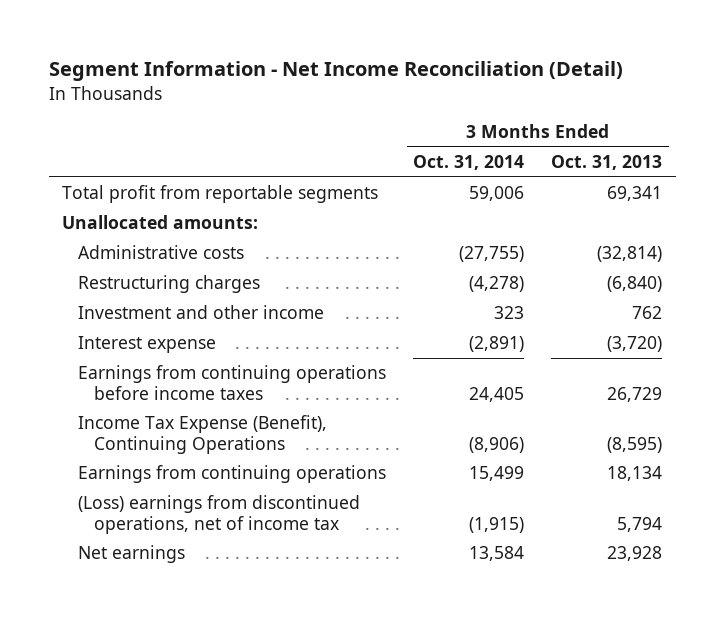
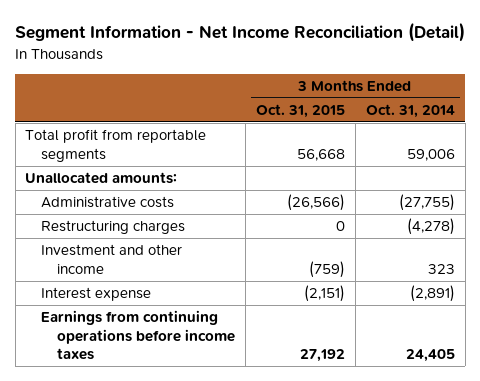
- | 3 Months Ended Oct. 31, 2014 | 3 Months Ended Oct. 31, 2013
+ | 3 Months Ended Oct. 31, 2015 | 3 Months Ended Oct. 31, 2014
- Income Tax Expense (Benefit), Continuing Operations | (8,906) | (8,595)
- Earnings from continuing operations | 15,499 | 18,134
- (Loss) earnings from discontinued operations, net of income tax | (1,915) | 5,794
- Net earnings | 13,584 | 23,928

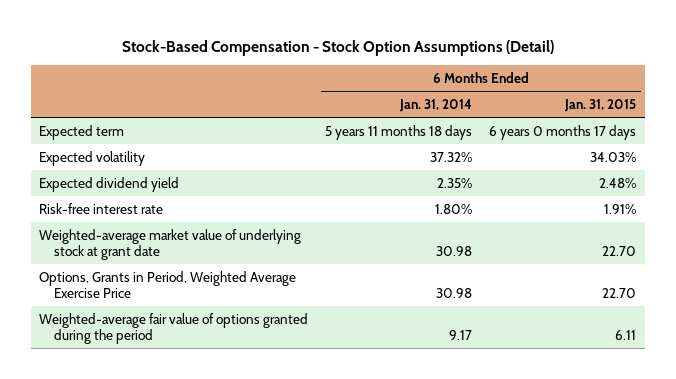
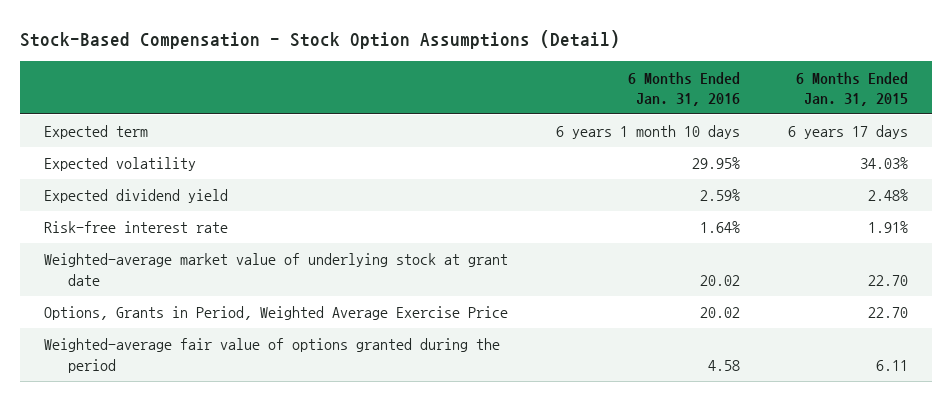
- | 6 Months Ended Jan. 31, 2014 | 6 Months Ended Jan. 31, 2015
+ | 6 Months Ended Jan. 31, 2016 | 6 Months Ended Jan. 31, 2015
- Expected term | 5 years 11 months 18 days | 6 years 0 months 17 days
+ Expected term | 6 years 1 month 10 days | 6 years 17 days

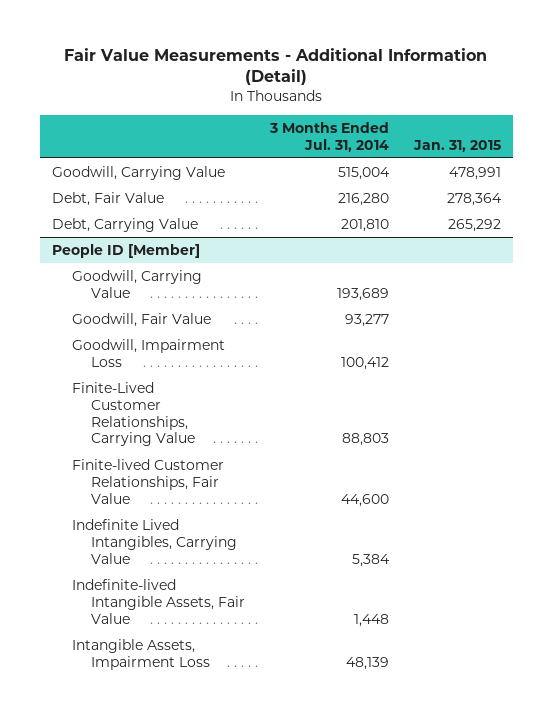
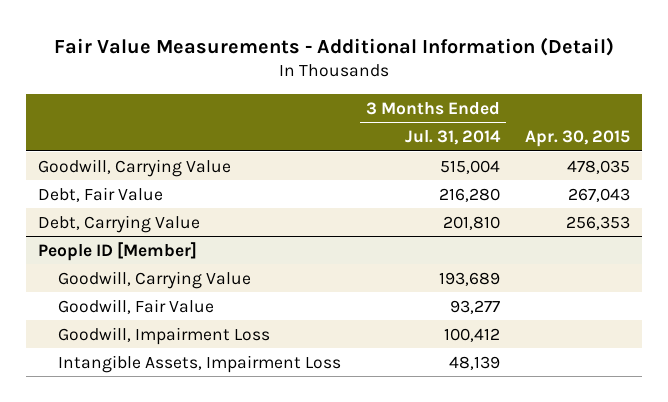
- | 3 Months Ended Jul. 31, 2014 | Jan. 31, 2015
+ | 3 Months Ended Jul. 31, 2014 | Apr. 30, 2015
@ People ID [Member]
- Finite-Lived Customer Relationships, Carrying Value | 88,803 |
- Finite-lived Customer Relationships, Fair Value | 44,600 |
- Indefinite Lived Intangibles, Carrying Value | 5,384 |
- Indefinite-lived Intangible Assets, Fair Value | 1,448 |

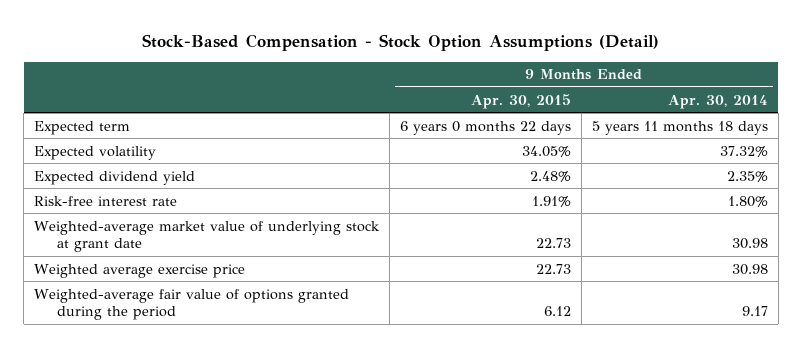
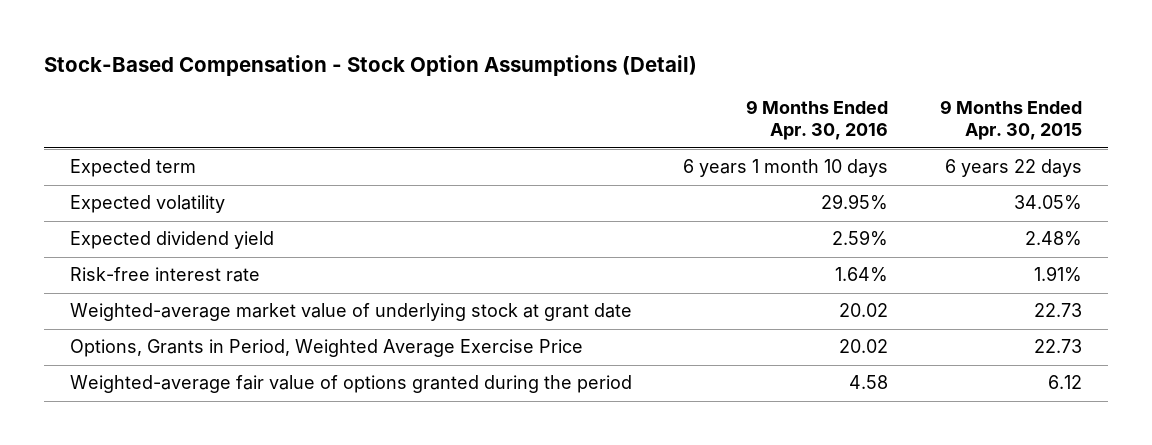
- | 9 Months Ended Apr. 30, 2015 | 9 Months Ended Apr. 30, 2014
+ | 9 Months Ended Apr. 30, 2016 | 9 Months Ended Apr. 30, 2015
- Expected term | 6 years 0 months 22 days | 5 years 11 months 18 days
+ Expected term | 6 years 1 month 10 days | 6 years 22 days
- Weighted average exercise price | 22.73 | 30.98
+ Options, Grants in Period, Weighted Average Exercise Price | 20.02 | 22.73

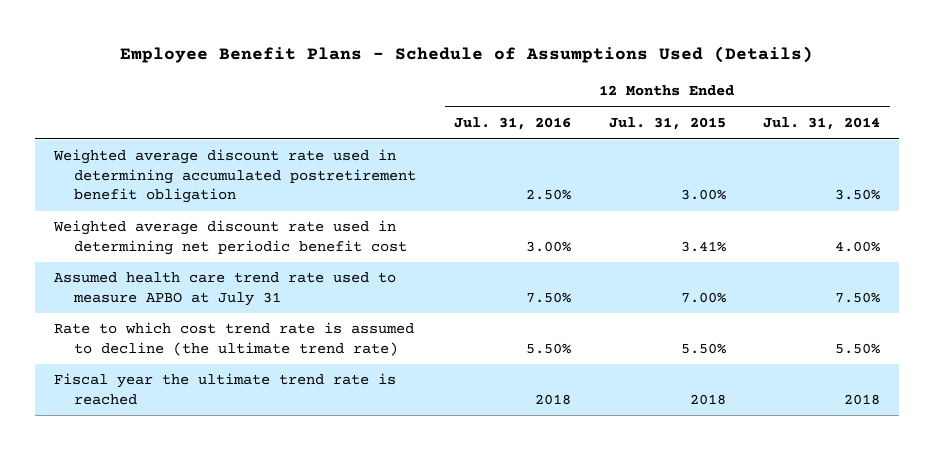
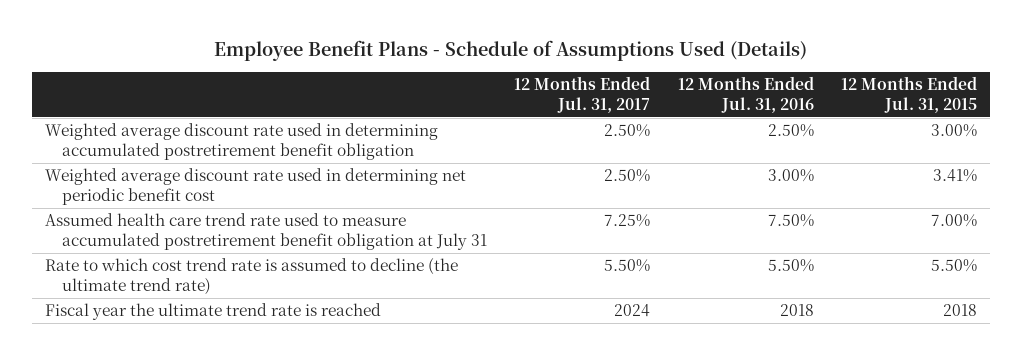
- | 12 Months Ended Jul. 31, 2016 | 12 Months Ended Jul. 31, 2015 | 12 Months Ended Jul. 31, 2014
+ | 12 Months Ended Jul. 31, 2017 | 12 Months Ended Jul. 31, 2016 | 12 Months Ended Jul. 31, 2015
- Assumed health care trend rate used to measure APBO at July 31 | 7.50% | 7.00% | 7.50%
+ Assumed health care trend rate used to measure accumulated postretirement benefit obligation at July 31 | 7.25% | 7.50% | 7.00%

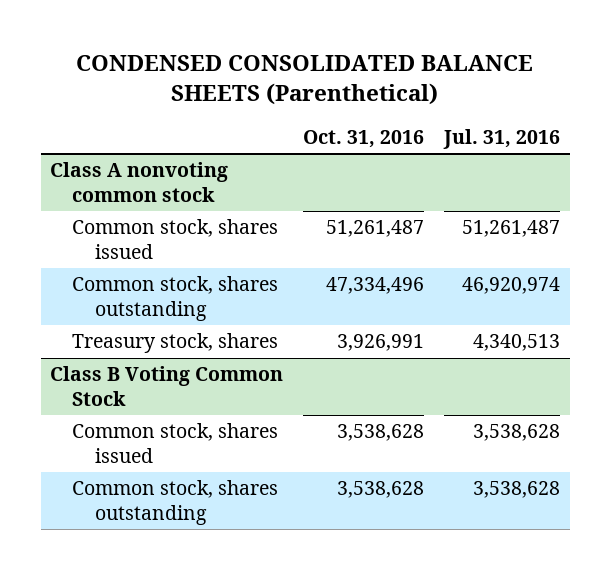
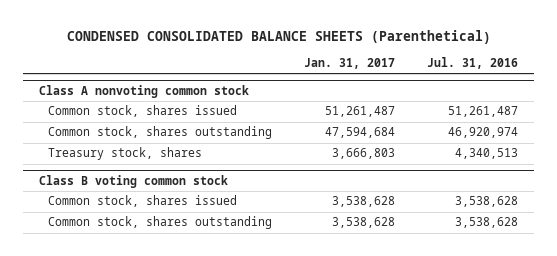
- | Oct. 31, 2016 | Jul. 31, 2016
+ | Jan. 31, 2017 | Jul. 31, 2016
- Class B Voting Common Stock
+ Class B voting common stock

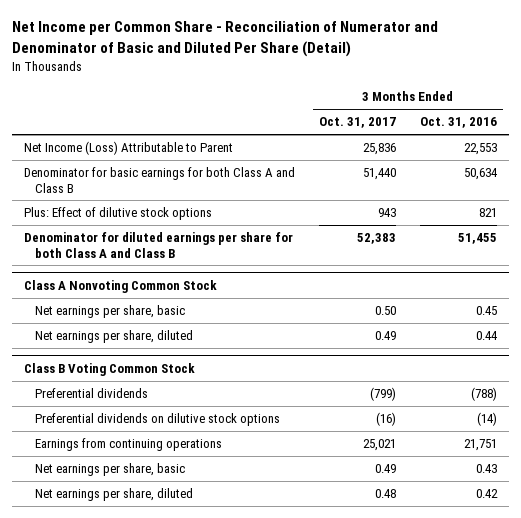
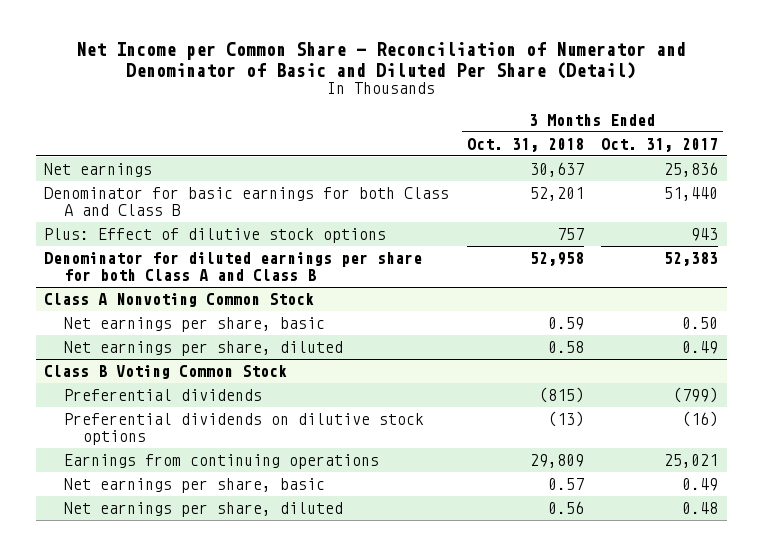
- | 3 Months Ended Oct. 31, 2017 | 3 Months Ended Oct. 31, 2016
+ | 3 Months Ended Oct. 31, 2018 | 3 Months Ended Oct. 31, 2017
- Net Income (Loss) Attributable to Parent | 25,836 | 22,553
+ Net earnings | 30,637 | 25,836

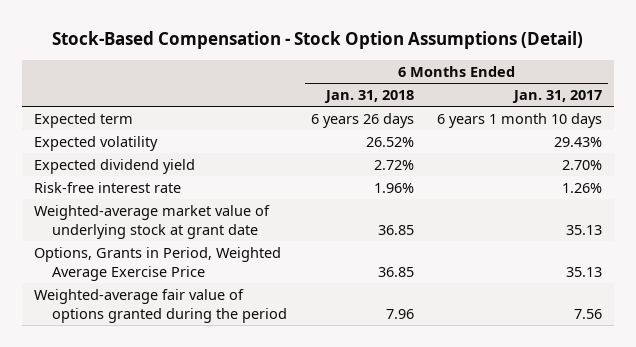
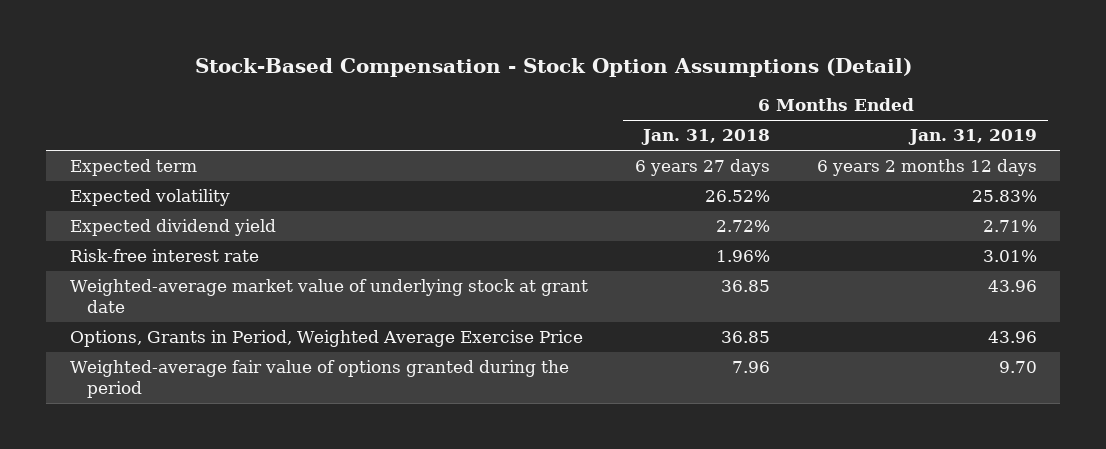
- | 6 Months Ended Jan. 31, 2018 | 6 Months Ended Jan. 31, 2017
+ | 6 Months Ended Jan. 31, 2018 | 6 Months Ended Jan. 31, 2019
- Expected term | 6 years 26 days | 6 years 1 month 10 days
+ Expected term | 6 years 27 days | 6 years 2 months 12 days

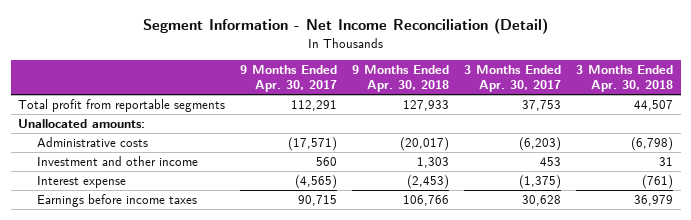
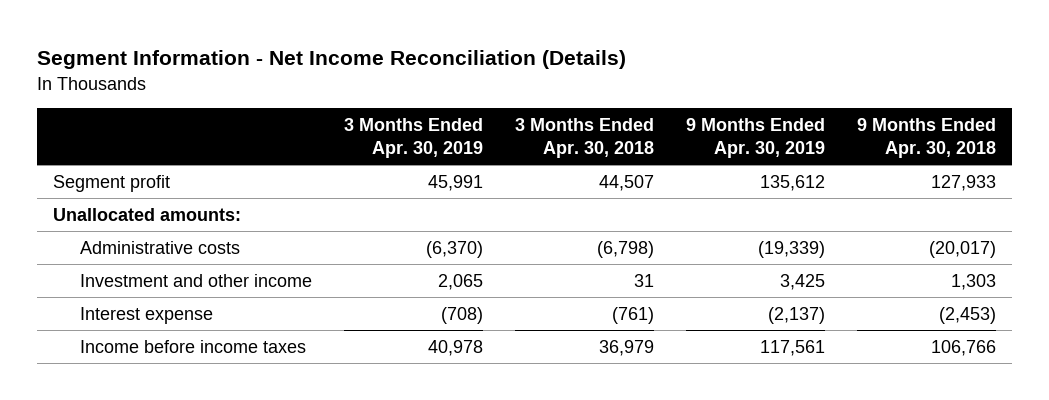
- Segment Information - Net Income Reconciliation (Detail)
+ Segment Information - Net Income Reconciliation (Details)
- | 9 Months Ended Apr. 30, 2017 | 9 Months Ended Apr. 30, 2018 | 3 Months Ended Apr. 30, 2017 | 3 Months Ended Apr. 30, 2018
+ | 3 Months Ended Apr. 30, 2019 | 3 Months Ended Apr. 30, 2018 | 9 Months Ended Apr. 30, 2019 | 9 Months Ended Apr. 30, 2018
- Total profit from reportable segments | 112,291 | 127,933 | 37,753 | 44,507
+ Segment profit | 45,991 | 44,507 | 135,612 | 127,933
- Earnings before income taxes | 90,715 | 106,766 | 30,628 | 36,979
+ Income before income taxes | 40,978 | 36,979 | 117,561 | 106,766

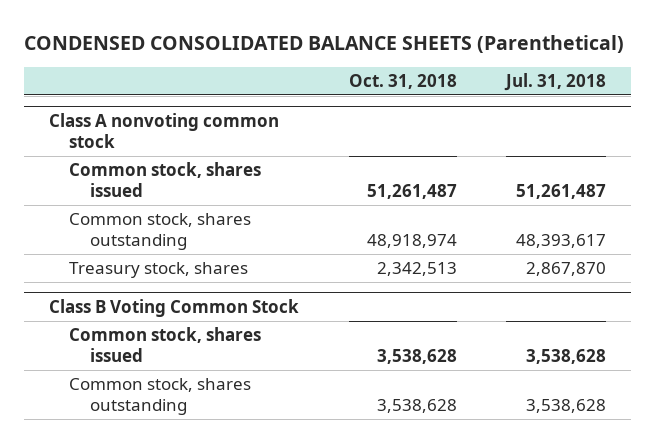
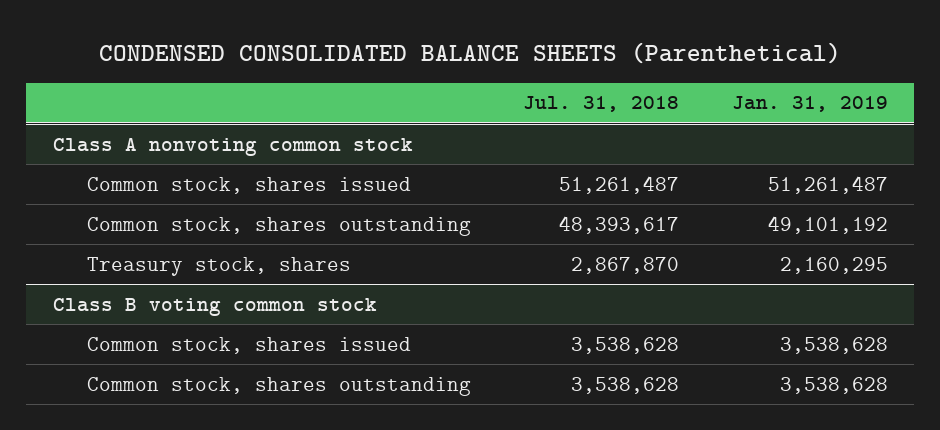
- | Oct. 31, 2018 | Jul. 31, 2018
+ | Jul. 31, 2018 | Jan. 31, 2019
- Class B Voting Common Stock
+ Class B voting common stock

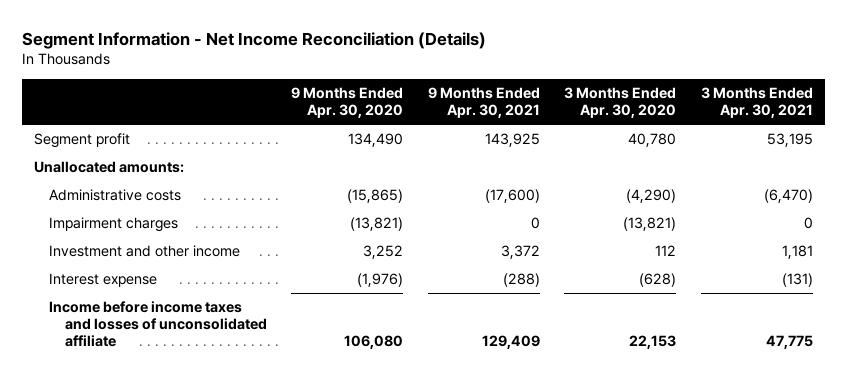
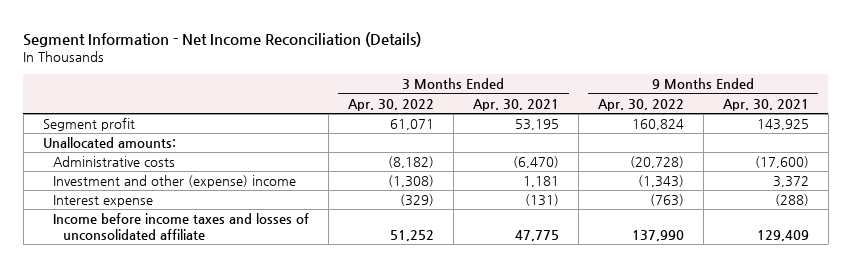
- | 9 Months Ended Apr. 30, 2020 | 9 Months Ended Apr. 30, 2021 | 3 Months Ended Apr. 30, 2020 | 3 Months Ended Apr. 30, 2021
+ | 3 Months Ended Apr. 30, 2022 | 3 Months Ended Apr. 30, 2021 | 9 Months Ended Apr. 30, 2022 | 9 Months Ended Apr. 30, 2021
- Impairment charges | (13,821) | 0 | (13,821) | 0
- Investment and other income | 3,252 | 3,372 | 112 | 1,181
+ Investment and other (expense) income | (1,308) | 1,181 | (1,343) | 3,372

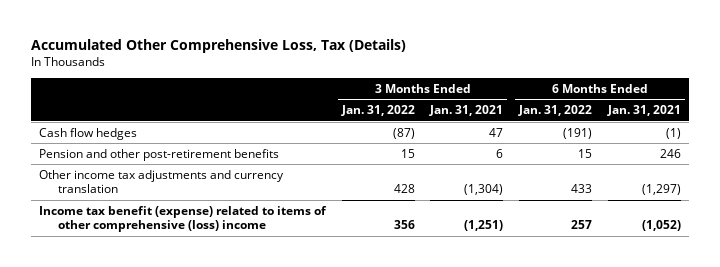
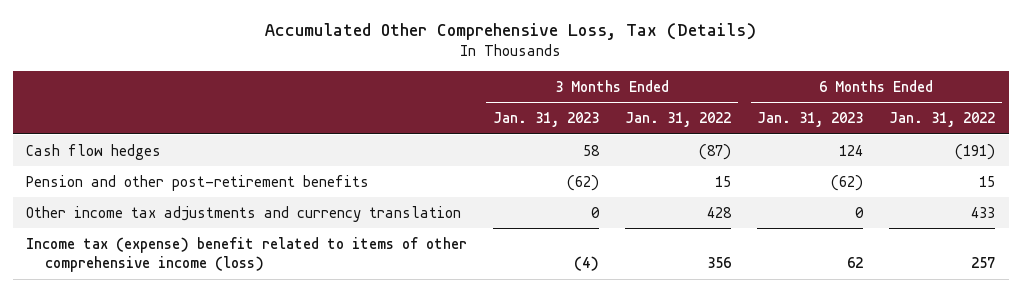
- | 3 Months Ended Jan. 31, 2022 | 3 Months Ended Jan. 31, 2021 | 6 Months Ended Jan. 31, 2022 | 6 Months Ended Jan. 31, 2021
+ | 3 Months Ended Jan. 31, 2023 | 3 Months Ended Jan. 31, 2022 | 6 Months Ended Jan. 31, 2023 | 6 Months Ended Jan. 31, 2022
- Income tax benefit (expense) related to items of other comprehensive (loss) income | 356 | (1,251) | 257 | (1,052)
+ Income tax (expense) benefit related to items of other comprehensive income (loss) | (4) | 356 | 62 | 257

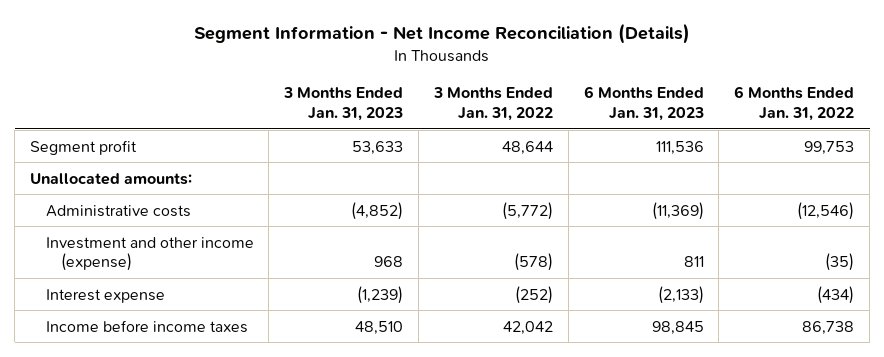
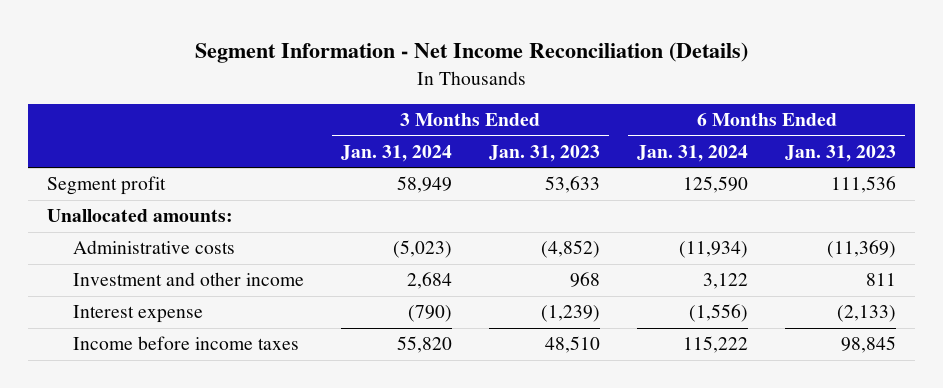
- | 3 Months Ended Jan. 31, 2023 | 3 Months Ended Jan. 31, 2022 | 6 Months Ended Jan. 31, 2023 | 6 Months Ended Jan. 31, 2022
+ | 3 Months Ended Jan. 31, 2024 | 3 Months Ended Jan. 31, 2023 | 6 Months Ended Jan. 31, 2024 | 6 Months Ended Jan. 31, 2023
- Investment and other income (expense) | 968 | (578) | 811 | (35)
+ Investment and other income | 2,684 | 968 | 3,122 | 811

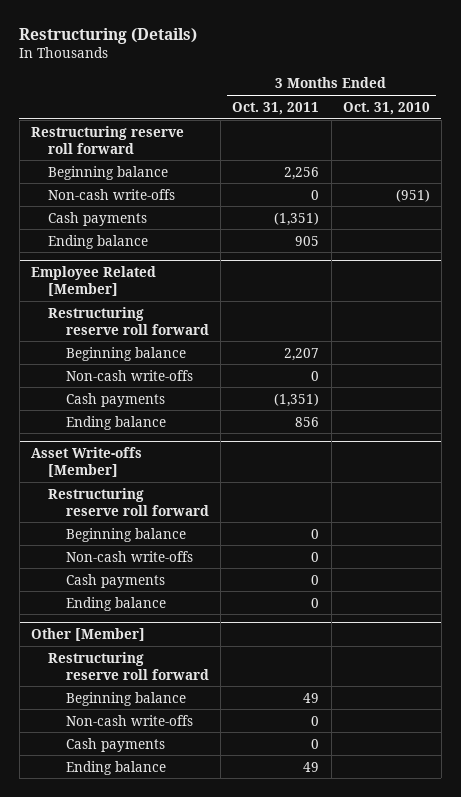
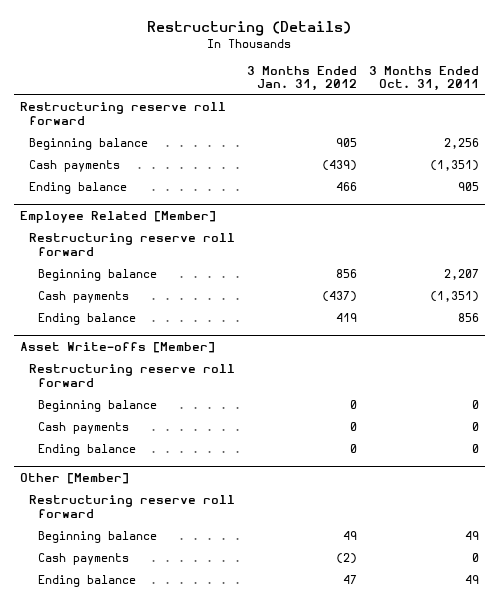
- | 3 Months Ended Oct. 31, 2011 | 3 Months Ended Oct. 31, 2010
+ | 3 Months Ended Jan. 31, 2012 | 3 Months Ended Oct. 31, 2011
- Non-cash write-offs | 0 | (951)
@ Employee Related [Member]
- Non-cash write-offs | 0 |
@ Asset Write-offs [Member]
- Non-cash write-offs | 0 |
@ Other [Member]
- Non-cash write-offs | 0 |

